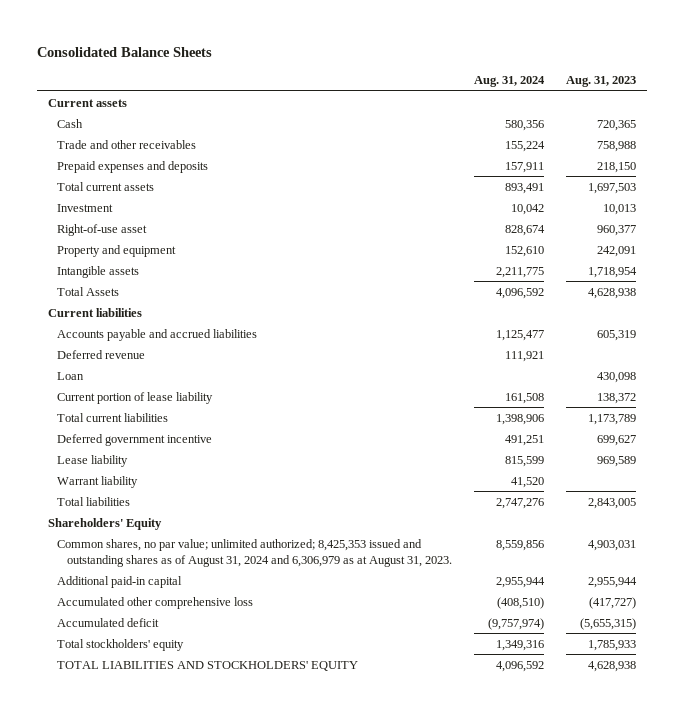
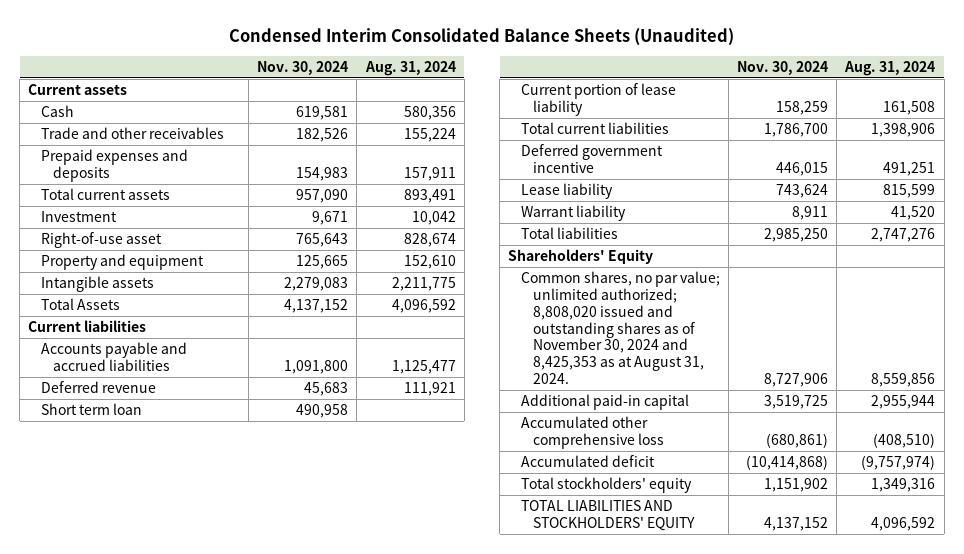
- Consolidated Balance Sheets
+ Condensed Interim Consolidated Balance Sheets (Unaudited)
- | Aug. 31, 2024 | Aug. 31, 2023
+ | Nov. 30, 2024 | Aug. 31, 2024
- Loan | | 430,098
+ Short term loan | 490,958 |
- Common shares, no par value; unlimited authorized; 8,425,353 issued and outstanding shares as of August 31, 2024 and 6,306,979 as at August 31, 2023. | 8,559,856 | 4,903,031
+ Common shares, no par value; unlimited authorized; 8,808,020 issued and outstanding shares as of November 30, 2024 and 8,425,353 as at August 31, 2024. | 8,727,906 | 8,559,856

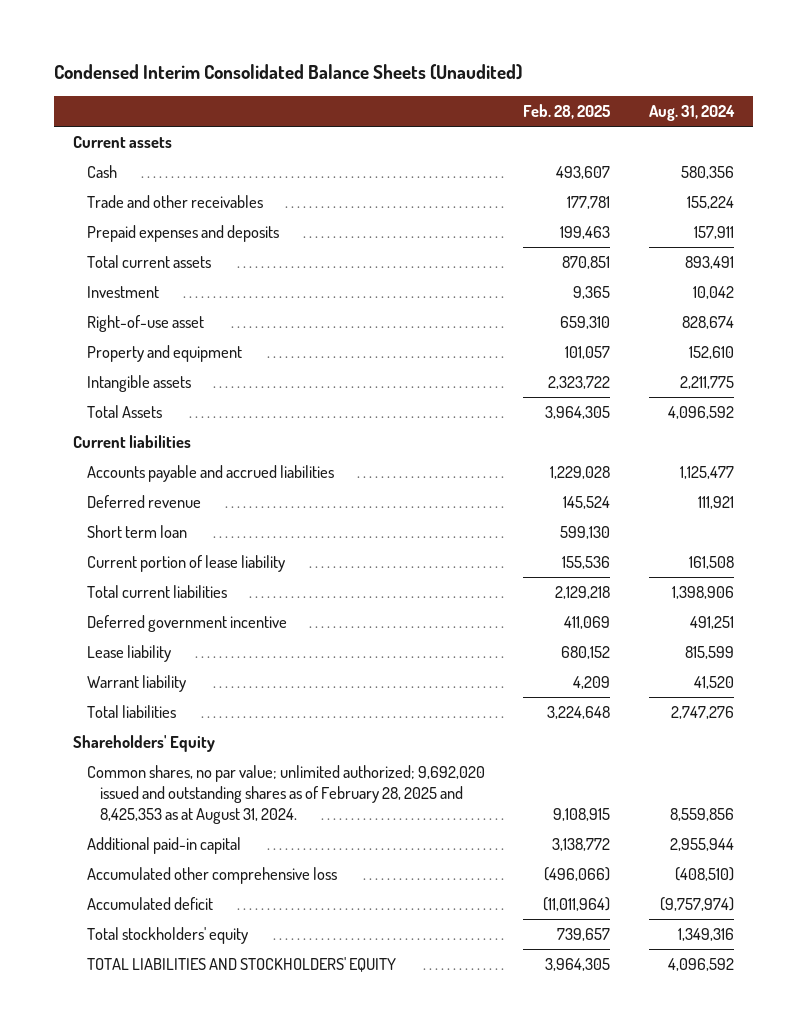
- | Nov. 30, 2024 | Aug. 31, 2024
+ | Feb. 28, 2025 | Aug. 31, 2024
- Common shares, no par value; unlimited authorized; 8,808,020 issued and outstanding shares as of November 30, 2024 and 8,425,353 as at August 31, 2024. | 8,727,906 | 8,559,856
+ Common shares, no par value; unlimited authorized; 9,692,020 issued and outstanding shares as of February 28, 2025 and 8,425,353 as at August 31, 2024. | 9,108,915 | 8,559,856

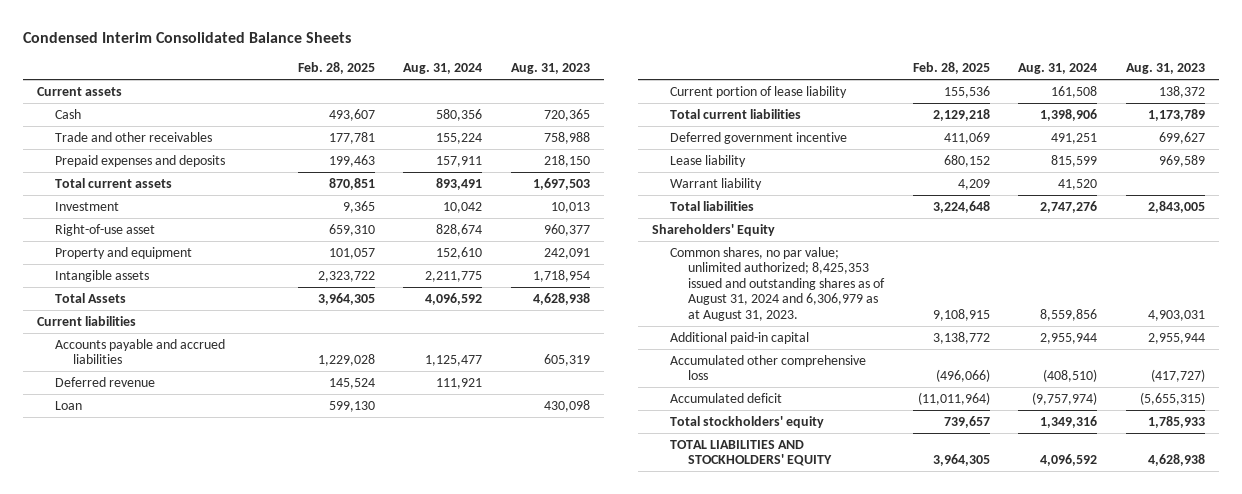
- Condensed Interim Consolidated Balance Sheets (Unaudited)
+ Condensed Interim Consolidated Balance Sheets
- | Feb. 28, 2025 | Aug. 31, 2024
+ | Feb. 28, 2025 | Aug. 31, 2024 | Aug. 31, 2023
- Short term loan | 599,130 |
+ Loan | 599,130 | | 430,098
- Common shares, no par value; unlimited authorized; 9,692,020 issued and outstanding shares as of February 28, 2025 and 8,425,353 as at August 31, 2024. | 9,108,915 | 8,559,856
+ Common shares, no par value; unlimited authorized; 8,425,353 issued and outstanding shares as of August 31, 2024 and 6,306,979 as at August 31, 2023. | 9,108,915 | 8,559,856 | 4,903,031

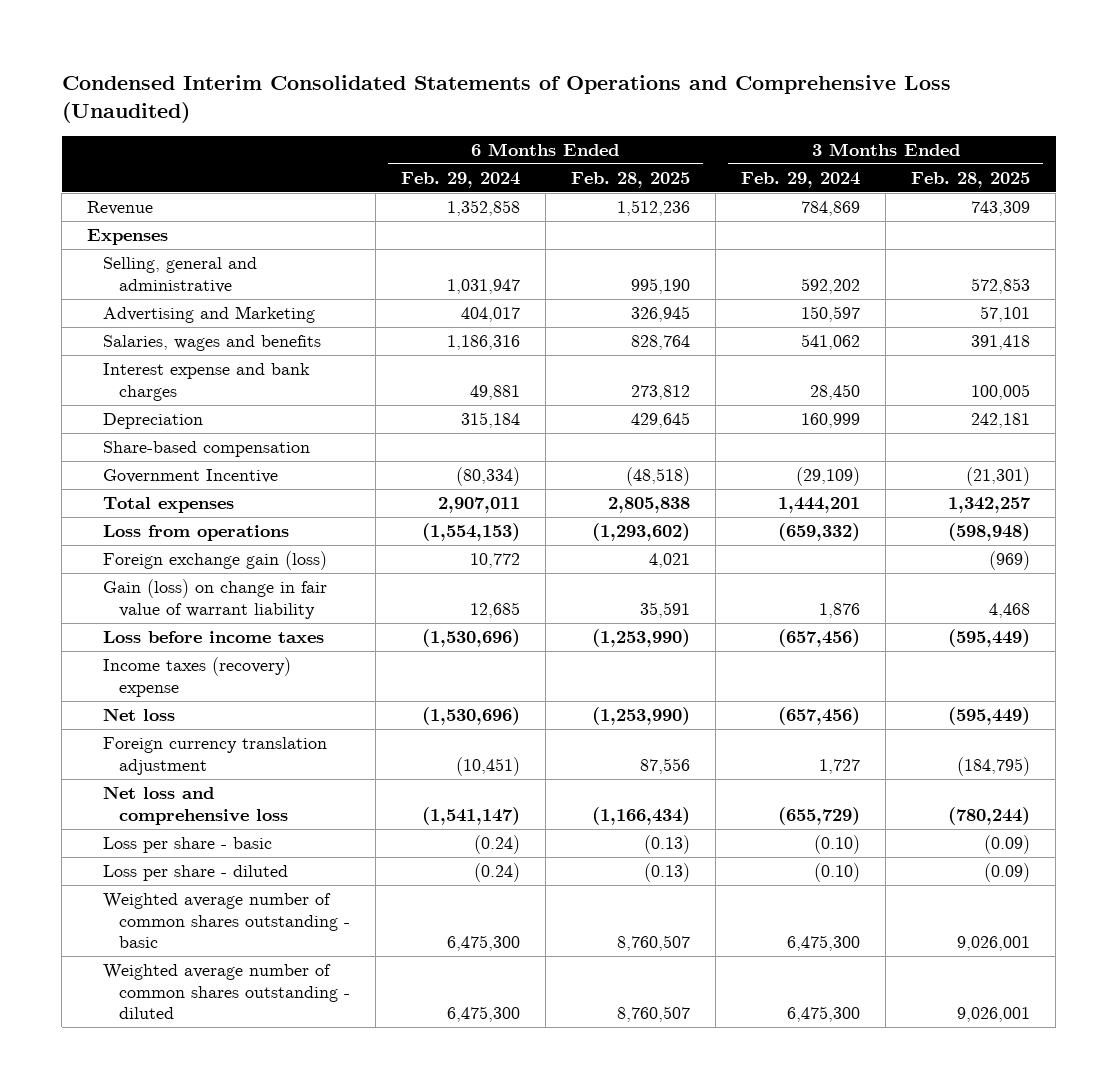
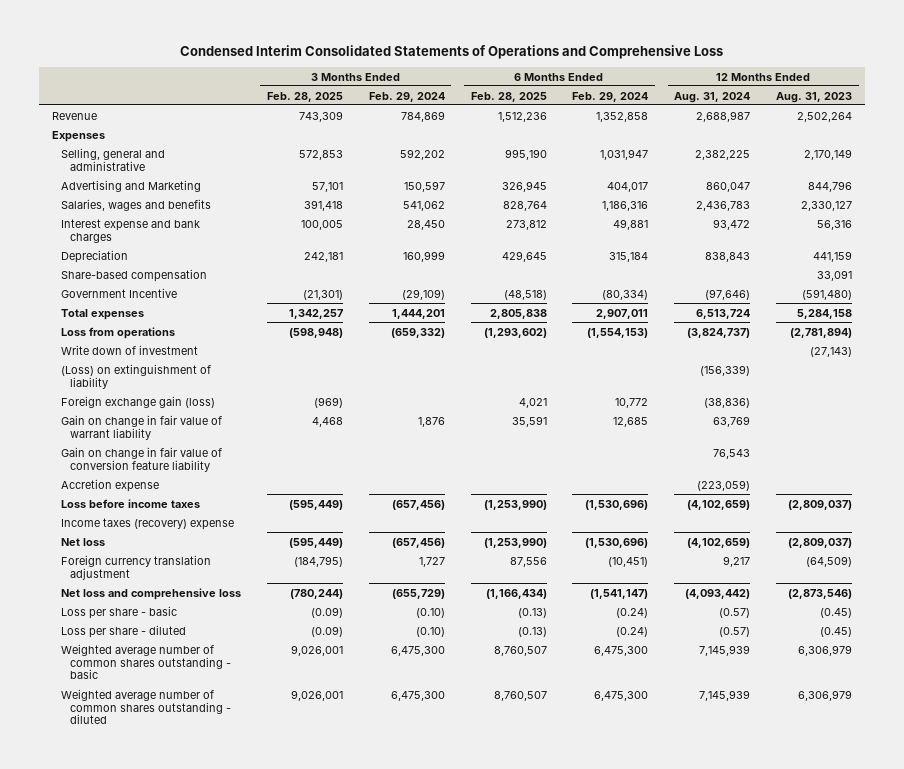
- Condensed Interim Consolidated Statements of Operations and Comprehensive Loss (Unaudited)
+ Condensed Interim Consolidated Statements of Operations and Comprehensive Loss
- | 6 Months Ended Feb. 29, 2024 | 6 Months Ended Feb. 28, 2025 | 3 Months Ended Feb. 29, 2024 | 3 Months Ended Feb. 28, 2025
+ | 3 Months Ended Feb. 28, 2025 | 3 Months Ended Feb. 29, 2024 | 6 Months Ended Feb. 28, 2025 | 6 Months Ended Feb. 29, 2024 | 12 Months Ended Aug. 31, 2024 | 12 Months Ended Aug. 31, 2023
+ Write down of investment | | | | | | (27,143)
+ (Loss) on extinguishment of liability | | | | | (156,339) |
- Gain (loss) on change in fair value of warrant liability | 12,685 | 35,591 | 1,876 | 4,468
+ Gain on change in fair value of warrant liability | 4,468 | 1,876 | 35,591 | 12,685 | 63,769 |
+ Gain on change in fair value of conversion feature liability | | | | | 76,543 |
+ Accretion expense | | | | | (223,059) |

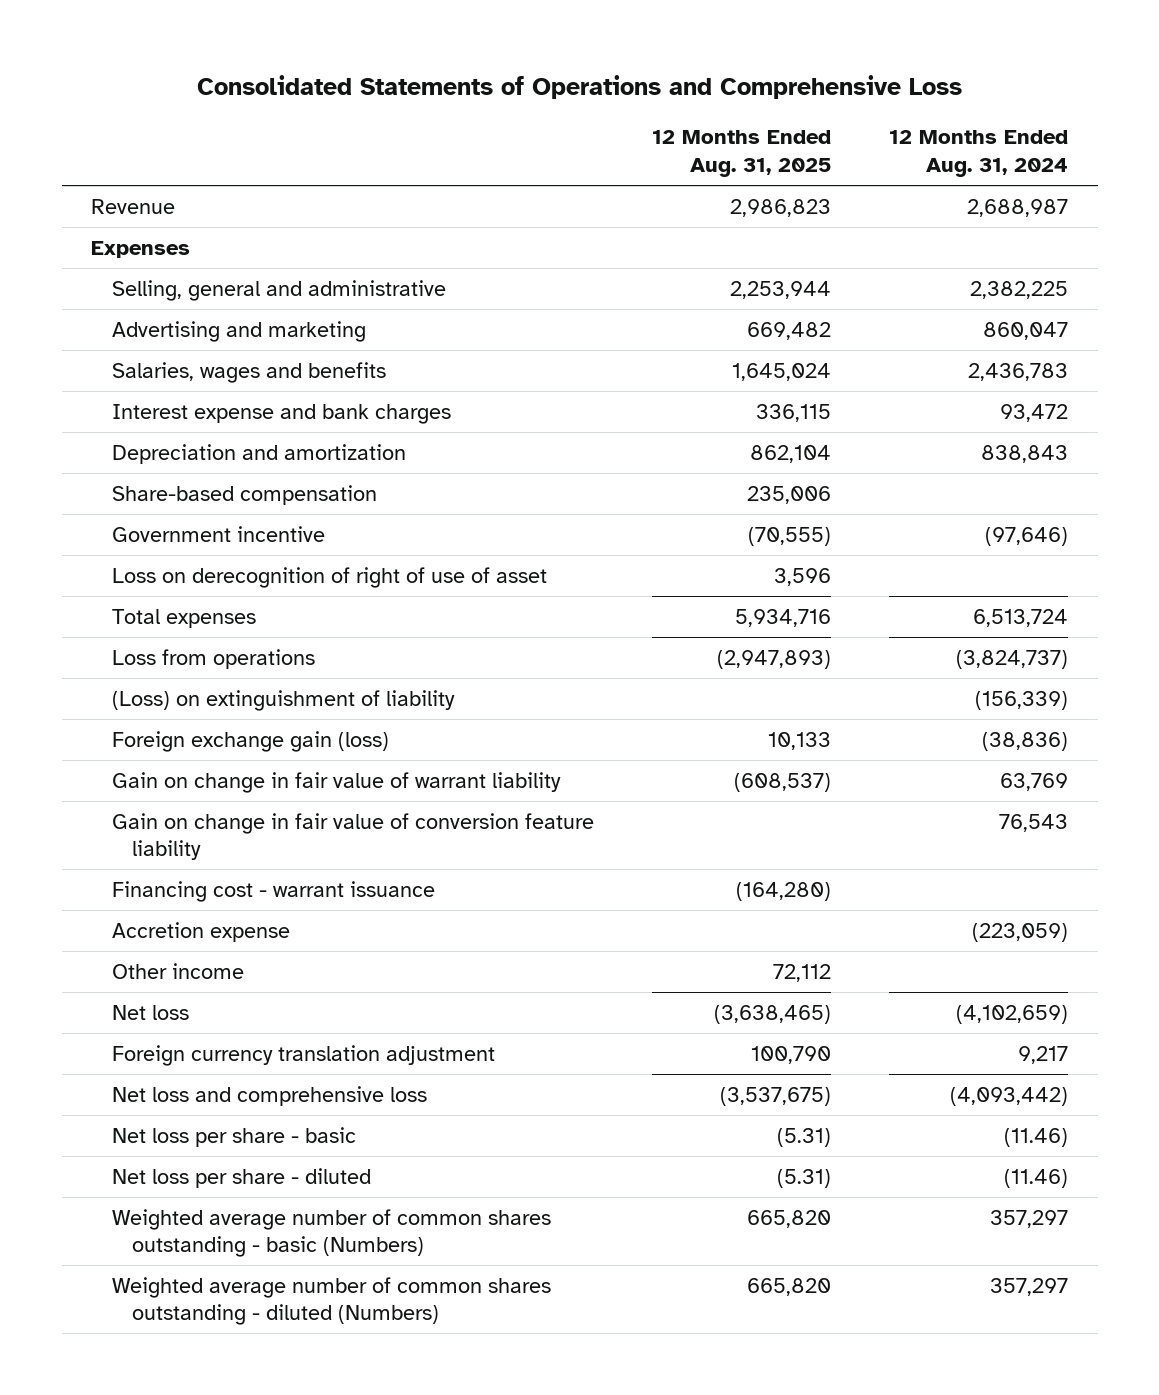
- Condensed Interim Consolidated Statements of Operations and Comprehensive Loss
+ Consolidated Statements of Operations and Comprehensive Loss
- | 3 Months Ended Feb. 28, 2025 | 3 Months Ended Feb. 29, 2024 | 6 Months Ended Feb. 28, 2025 | 6 Months Ended Feb. 29, 2024 | 12 Months Ended Aug. 31, 2024 | 12 Months Ended Aug. 31, 2023
+ | 12 Months Ended Aug. 31, 2025 | 12 Months Ended Aug. 31, 2024
- Advertising and Marketing | 57,101 | 150,597 | 326,945 | 404,017 | 860,047 | 844,796
+ Advertising and marketing | 669,482 | 860,047
- Depreciation | 242,181 | 160,999 | 429,645 | 315,184 | 838,843 | 441,159
+ Depreciation and amortization | 862,104 | 838,843
- Government Incentive | (21,301) | (29,109) | (48,518) | (80,334) | (97,646) | (591,480)
+ Government incentive | (70,555) | (97,646)
+ Loss on derecognition of right of use of asset | 3,596 |
- Write down of investment | | | | | | (27,143)
+ Financing cost - warrant issuance | (164,280) |
- Loss before income taxes | (595,449) | (657,456) | (1,253,990) | (1,530,696) | (4,102,659) | (2,809,037)
- Income taxes (recovery) expense
+ Other income | 72,112 |
- Loss per share - basic | (0.09) | (0.10) | (0.13) | (0.24) | (0.57) | (0.45)
- Loss per share - diluted | (0.09) | (0.10) | (0.13) | (0.24) | (0.57) | (0.45)
- Weighted average number of common shares outstanding - basic | 9,026,001 | 6,475,300 | 8,760,507 | 6,475,300 | 7,145,939 | 6,306,979
- Weighted average number of common shares outstanding - diluted | 9,026,001 | 6,475,300 | 8,760,507 | 6,475,300 | 7,145,939 | 6,306,979
+ Net loss per share - basic | (5.31) | (11.46)
+ Net loss per share - diluted | (5.31) | (11.46)
+ Weighted average number of common shares outstanding - basic (Numbers) | 665,820 | 357,297
+ Weighted average number of common shares outstanding - diluted (Numbers) | 665,820 | 357,297

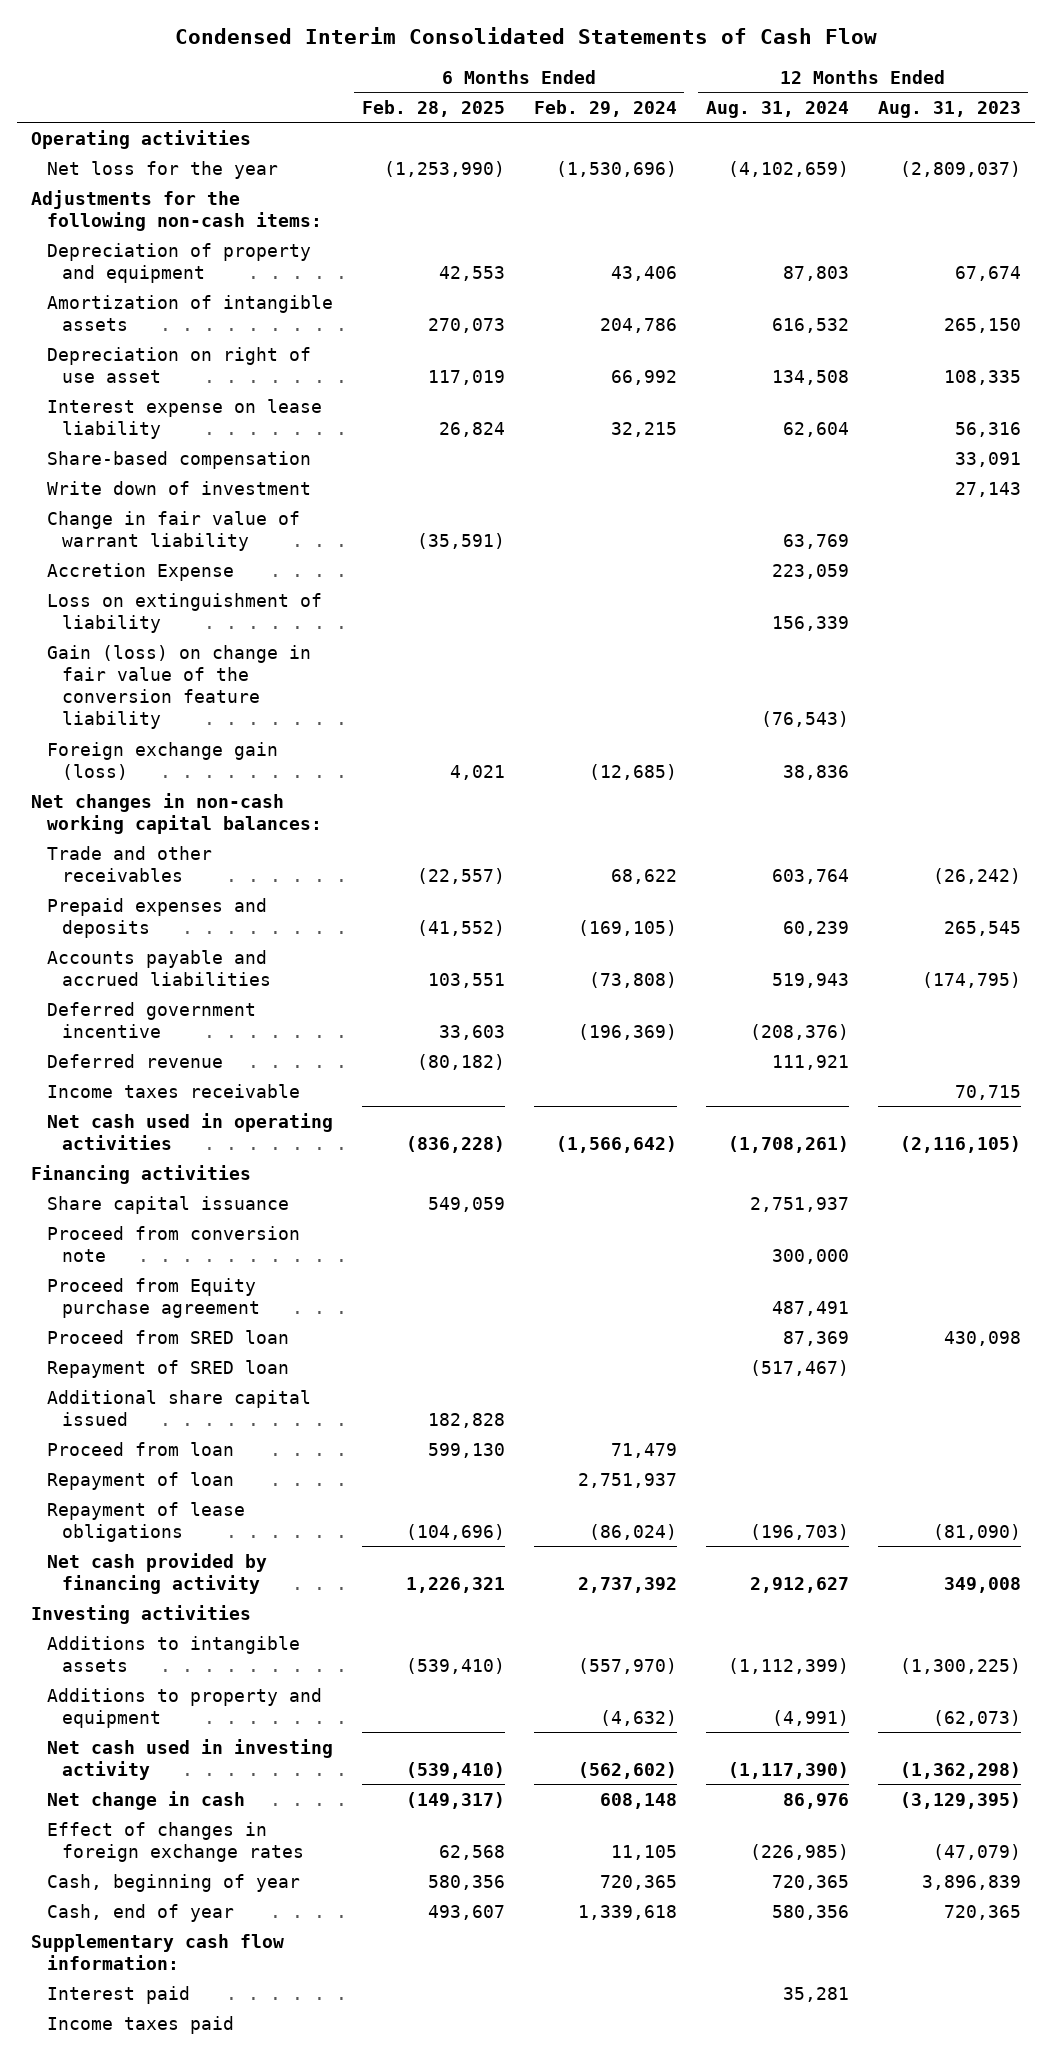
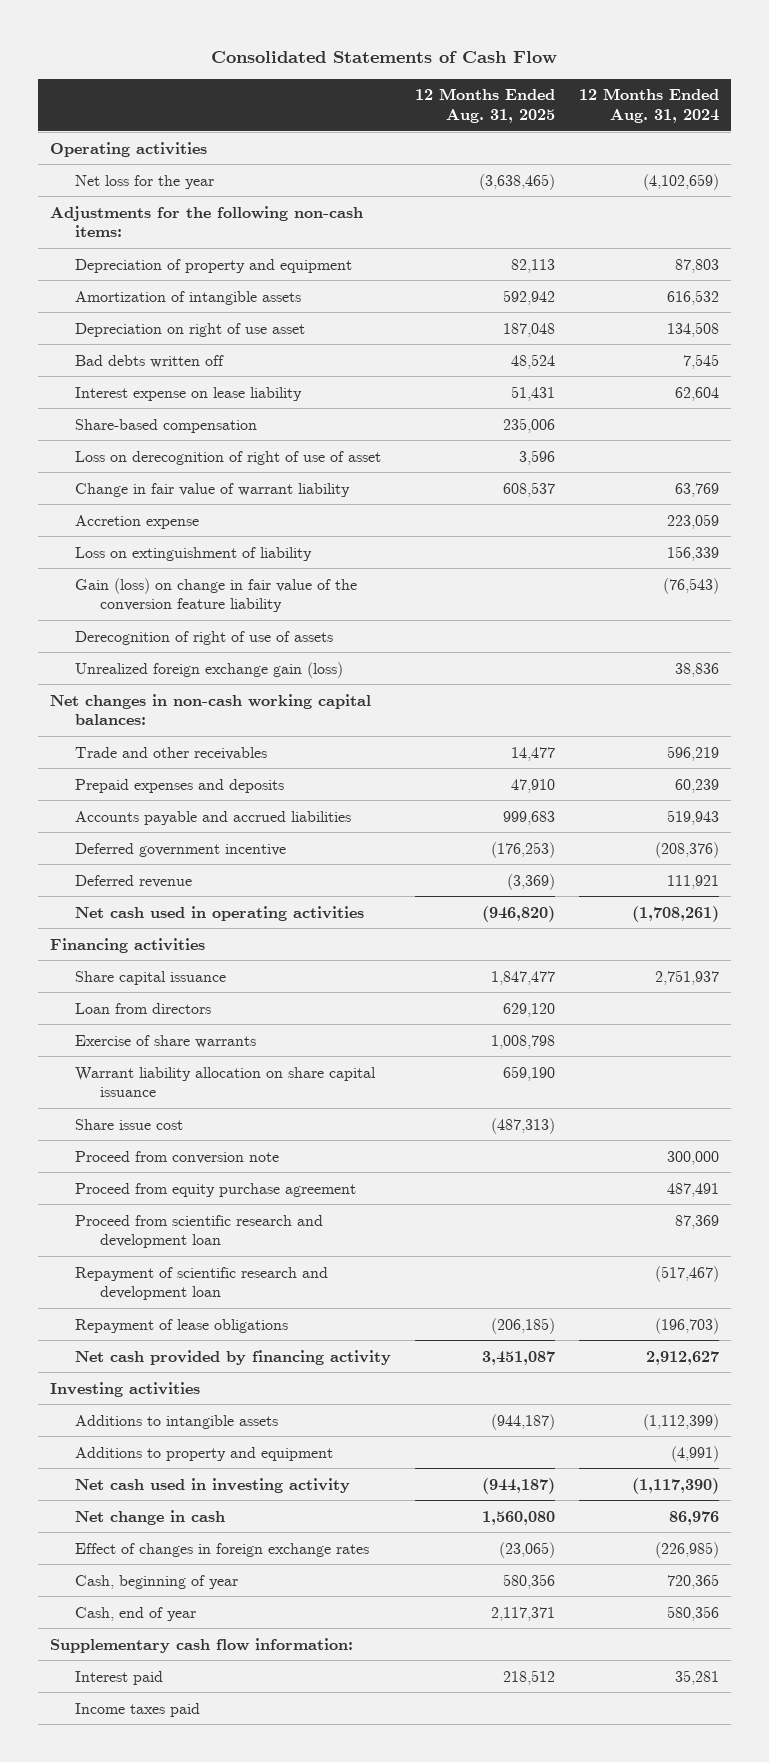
- Condensed Interim Consolidated Statements of Cash Flow
+ Consolidated Statements of Cash Flow
- | 6 Months Ended Feb. 28, 2025 | 6 Months Ended Feb. 29, 2024 | 12 Months Ended Aug. 31, 2024 | 12 Months Ended Aug. 31, 2023
+ | 12 Months Ended Aug. 31, 2025 | 12 Months Ended Aug. 31, 2024
+ Bad debts written off | 48,524 | 7,545
- Write down of investment | | | | 27,143
+ Loss on derecognition of right of use of asset | 3,596 |
- Accretion Expense | | | 223,059 |
+ Accretion expense | | 223,059
- Foreign exchange gain (loss) | 4,021 | (12,685) | 38,836 |
+ Derecognition of right of use of assets
+ Unrealized foreign exchange gain (loss) | | 38,836
- Trade and other receivables | (22,557) | 68,622 | 603,764 | (26,242)
+ Trade and other receivables | 14,477 | 596,219
- Income taxes receivable | | | | 70,715
+ Loan from directors | 629,120 |
+ Exercise of share warrants | 1,008,798 |
+ Warrant liability allocation on share capital issuance | 659,190 |
+ Share issue cost | (487,313) |
- Proceed from Equity purchase agreement | | | 487,491 |
- Proceed from SRED loan | | | 87,369 | 430,098
- Repayment of SRED loan | | | (517,467) |
- Additional share capital issued | 182,828 | | |
- Proceed from loan | 599,130 | 71,479 | |
- Repayment of loan | | 2,751,937 | |
+ Proceed from equity purchase agreement | | 487,491
+ Proceed from scientific research and development loan | | 87,369
+ Repayment of scientific research and development loan | | (517,467)

